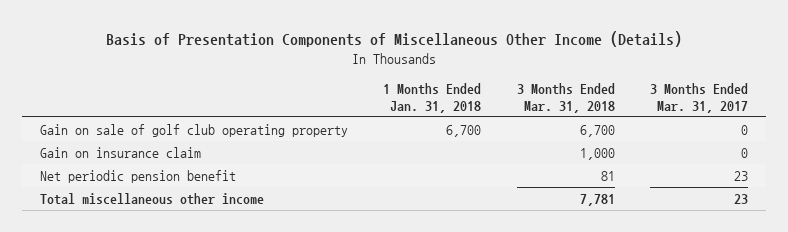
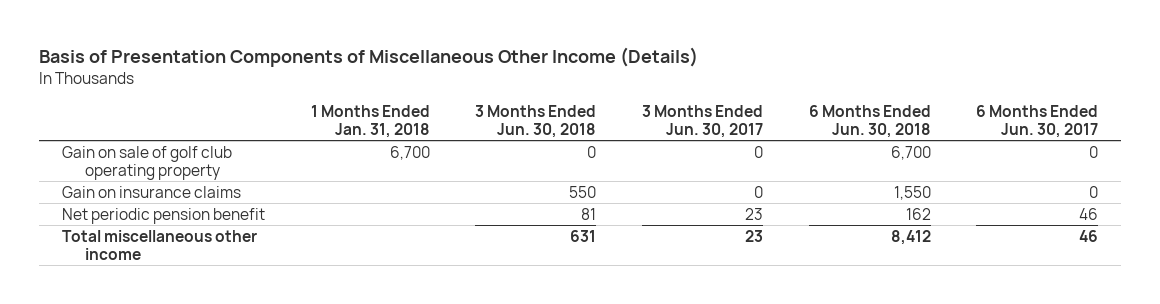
- | 1 Months Ended Jan. 31, 2018 | 3 Months Ended Mar. 31, 2018 | 3 Months Ended Mar. 31, 2017
+ | 1 Months Ended Jan. 31, 2018 | 3 Months Ended Jun. 30, 2018 | 3 Months Ended Jun. 30, 2017 | 6 Months Ended Jun. 30, 2018 | 6 Months Ended Jun. 30, 2017
- Gain on insurance claim | | 1,000 | 0
+ Gain on insurance claims | | 550 | 0 | 1,550 | 0

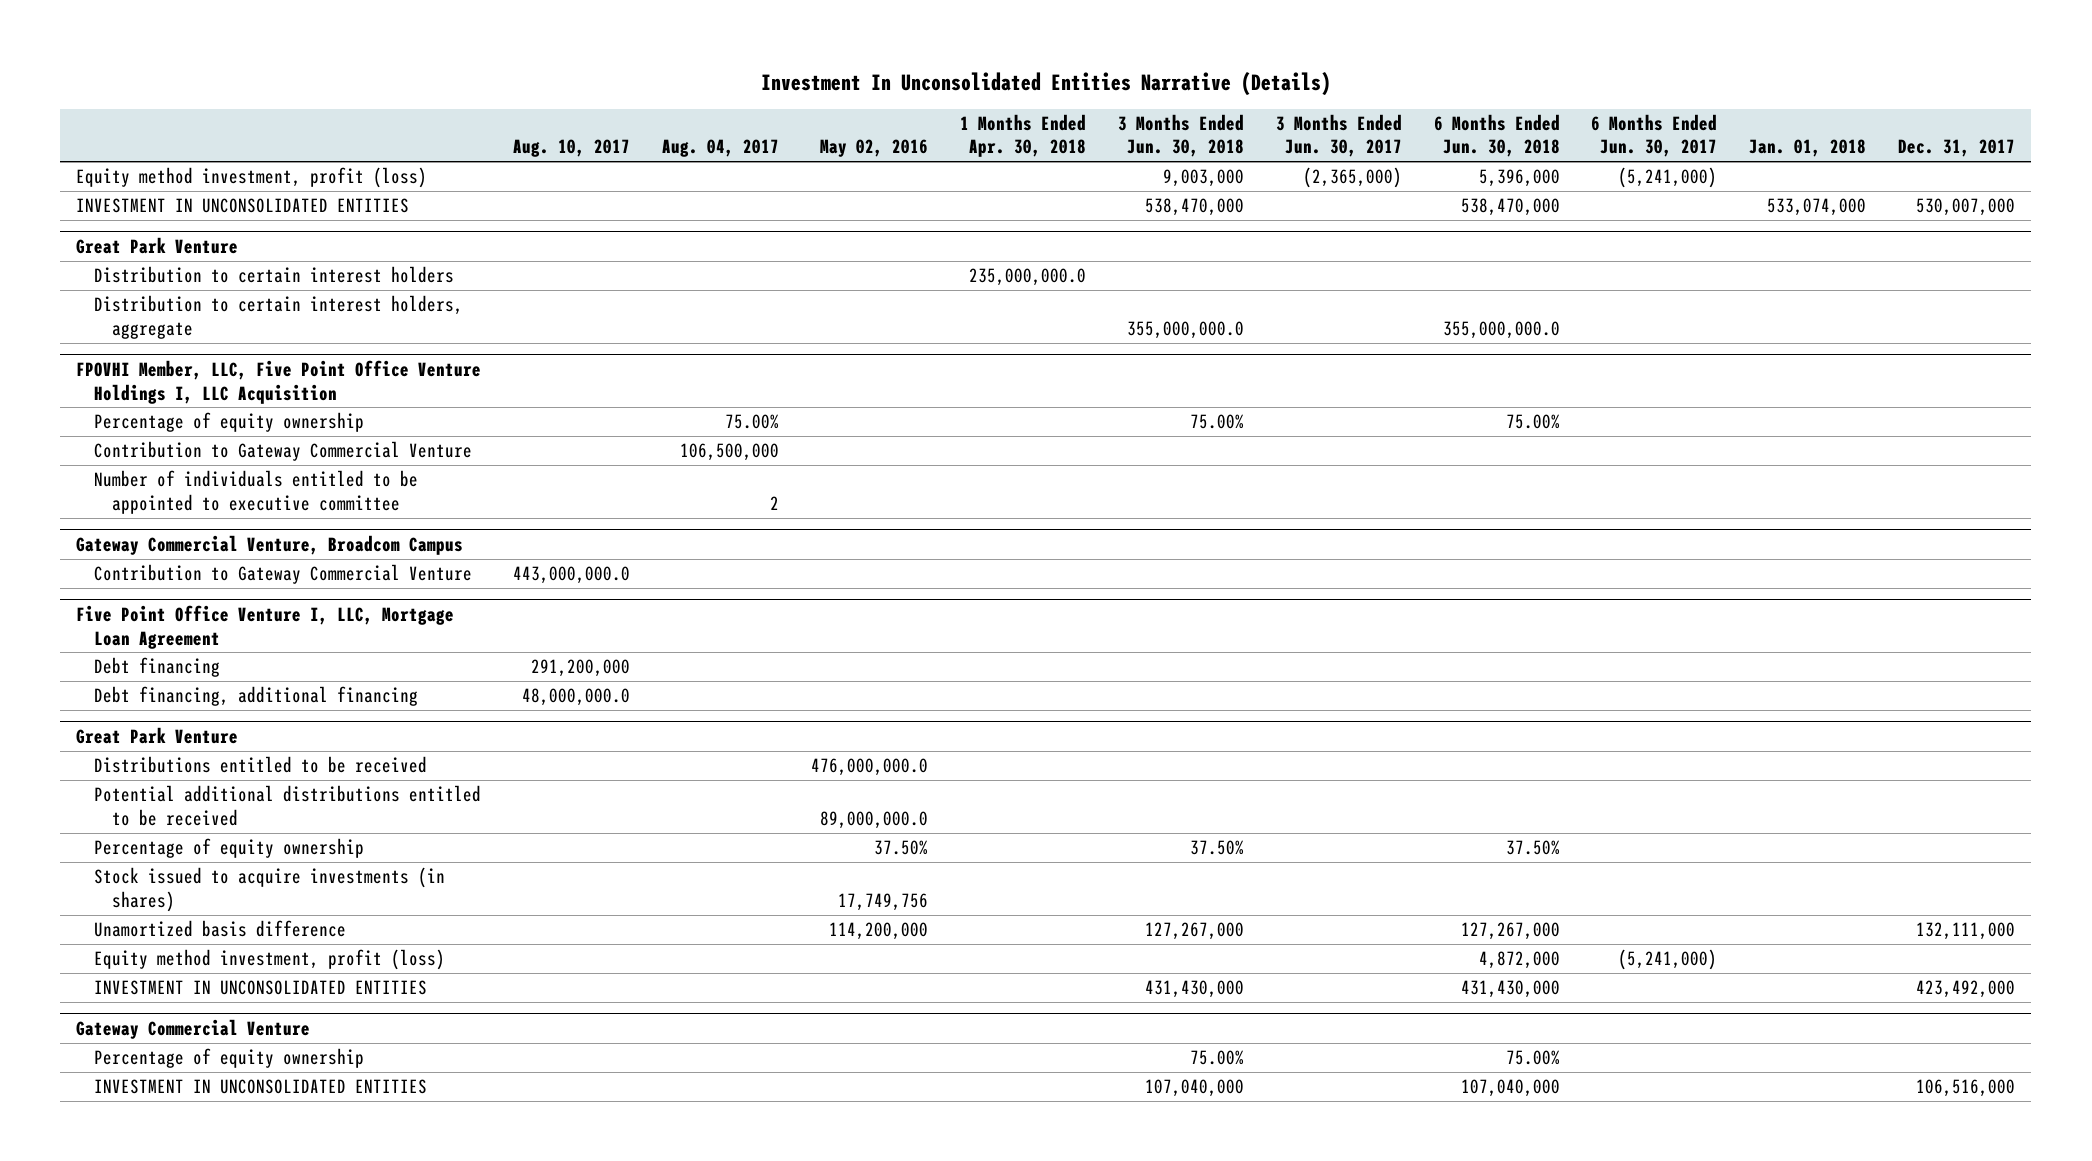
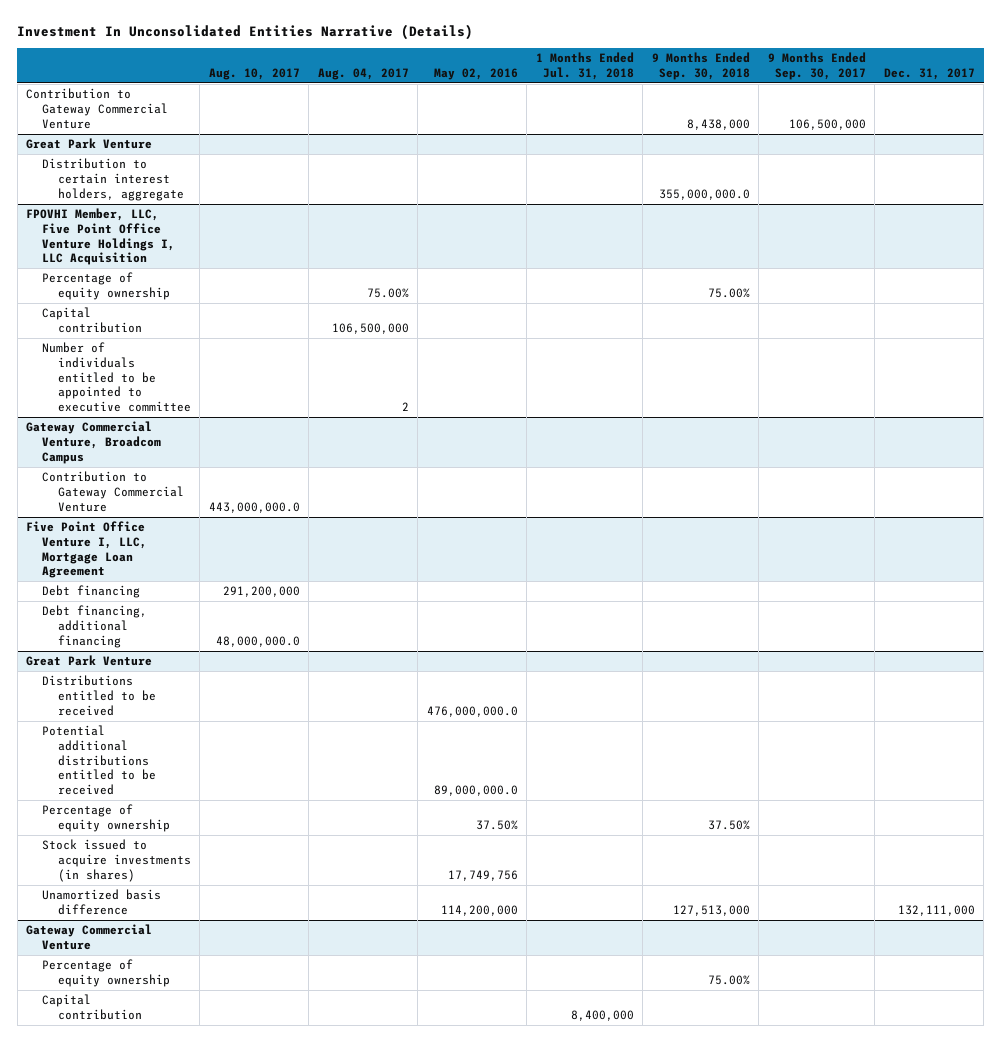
- | Aug. 10, 2017 | Aug. 04, 2017 | May 02, 2016 | 1 Months Ended Apr. 30, 2018 | 3 Months Ended Jun. 30, 2018 | 3 Months Ended Jun. 30, 2017 | 6 Months Ended Jun. 30, 2018 | 6 Months Ended Jun. 30, 2017 | Jan. 01, 2018 | Dec. 31, 2017
+ | Aug. 10, 2017 | Aug. 04, 2017 | May 02, 2016 | 1 Months Ended Jul. 31, 2018 | 9 Months Ended Sep. 30, 2018 | 9 Months Ended Sep. 30, 2017 | Dec. 31, 2017
- Equity method investment, profit (loss) | | | | | 9,003,000 | (2,365,000) | 5,396,000 | (5,241,000) | |
- INVESTMENT IN UNCONSOLIDATED ENTITIES | | | | | 538,470,000 | | 538,470,000 | | 533,074,000 | 530,007,000
+ Contribution to Gateway Commercial Venture | | | | | 8,438,000 | 106,500,000 |
@ Great Park Venture
- Distribution to certain interest holders | | | | 235,000,000.0 | | | | | |
@ FPOVHI Member, LLC, Five Point Office Venture Holdings I, LLC Acquisition
- Contribution to Gateway Commercial Venture | | 106,500,000 | | | | | | | |
+ Capital contribution | | 106,500,000 | | | | |
@ Great Park Venture
- Equity method investment, profit (loss) | | | | | | | 4,872,000 | (5,241,000) | |
- INVESTMENT IN UNCONSOLIDATED ENTITIES | | | | | 431,430,000 | | 431,430,000 | | | 423,492,000
@ Gateway Commercial Venture
- INVESTMENT IN UNCONSOLIDATED ENTITIES | | | | | 107,040,000 | | 107,040,000 | | | 106,516,000
+ Capital contribution | | | | 8,400,000 | | |

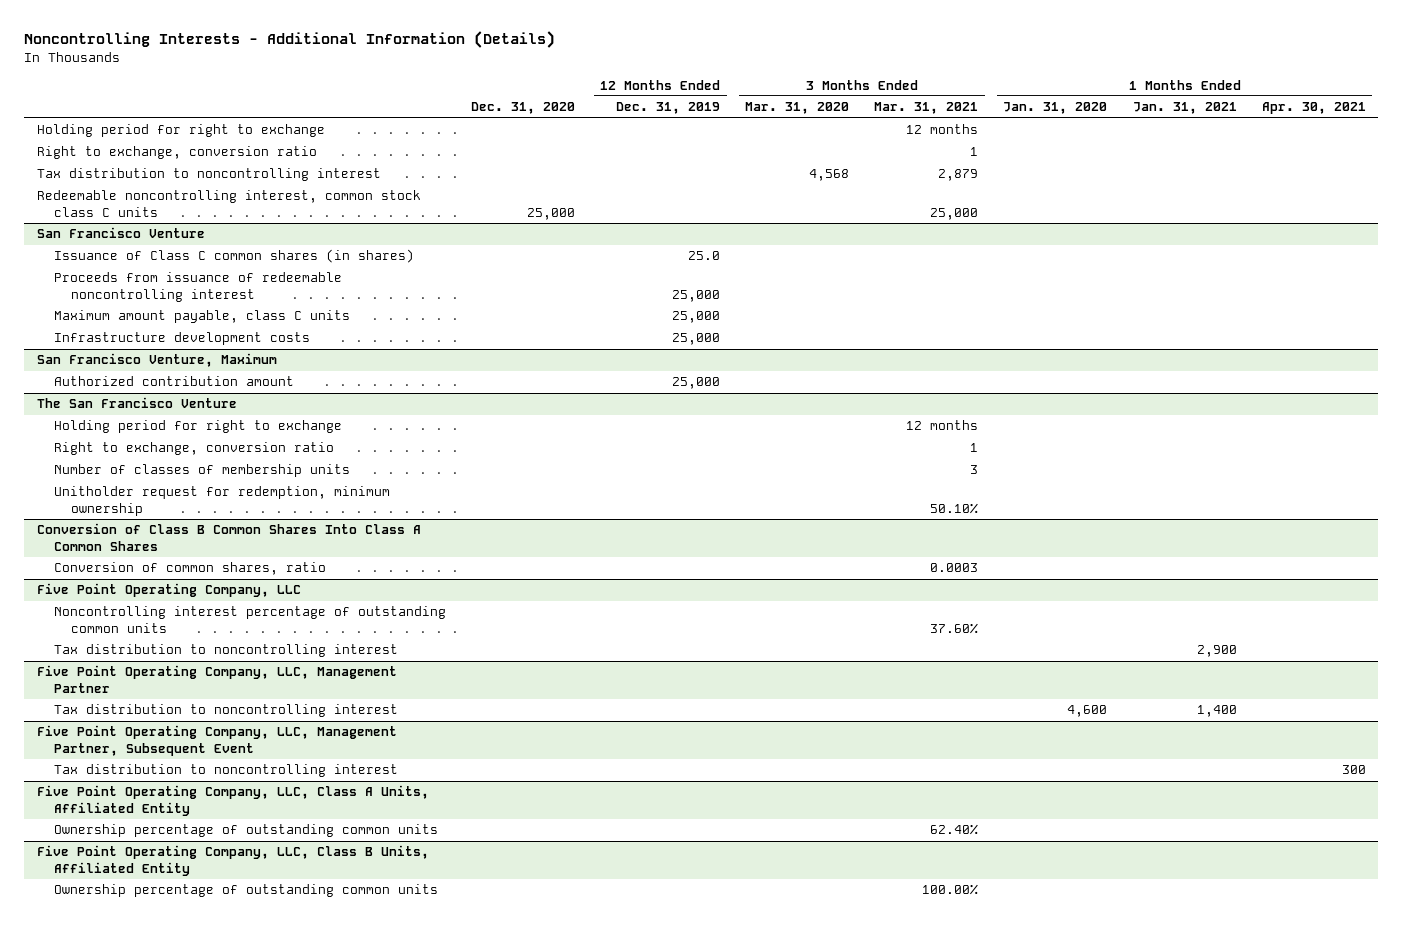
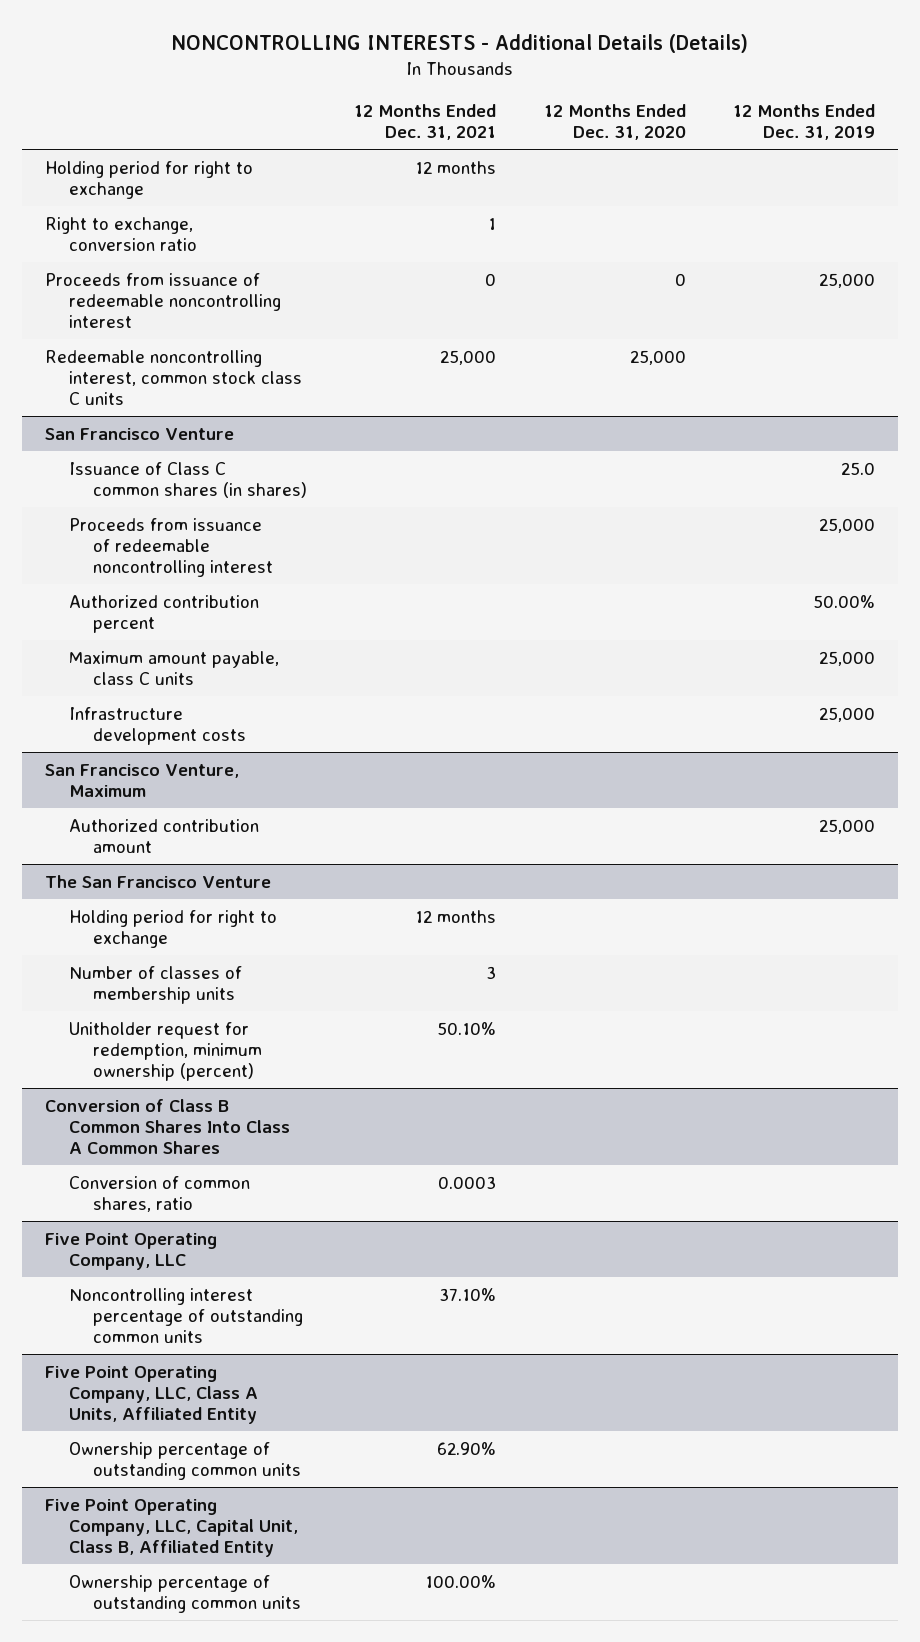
- Noncontrolling Interests - Additional Information (Details)
+ NONCONTROLLING INTERESTS - Additional Details (Details)
- | Dec. 31, 2020 | 12 Months Ended Dec. 31, 2019 | 3 Months Ended Mar. 31, 2020 | 3 Months Ended Mar. 31, 2021 | 1 Months Ended Jan. 31, 2020 | 1 Months Ended Jan. 31, 2021 | 1 Months Ended Apr. 30, 2021
+ | 12 Months Ended Dec. 31, 2021 | 12 Months Ended Dec. 31, 2020 | 12 Months Ended Dec. 31, 2019
- Tax distribution to noncontrolling interest | | | 4,568 | 2,879 | | |
+ Proceeds from issuance of redeemable noncontrolling interest | 0 | 0 | 25,000
@ San Francisco Venture
+ Authorized contribution percent | | | 50.00%
@ The San Francisco Venture
- Right to exchange, conversion ratio | | | | 1 | | |
- Unitholder request for redemption, minimum ownership | | | | 50.10% | | |
+ Unitholder request for redemption, minimum ownership (percent) | 50.10% | |
@ Five Point Operating Company, LLC
- Tax distribution to noncontrolling interest | | | | | | 2,900 |
- Five Point Operating Company, LLC, Management Partner
- Tax distribution to noncontrolling interest | | | | | 4,600 | 1,400 |
- Five Point Operating Company, LLC, Management Partner, Subsequent Event
- Tax distribution to noncontrolling interest | | | | | | | 300
- Five Point Operating Company, LLC, Class B Units, Affiliated Entity
+ Five Point Operating Company, LLC, Capital Unit, Class B, Affiliated Entity

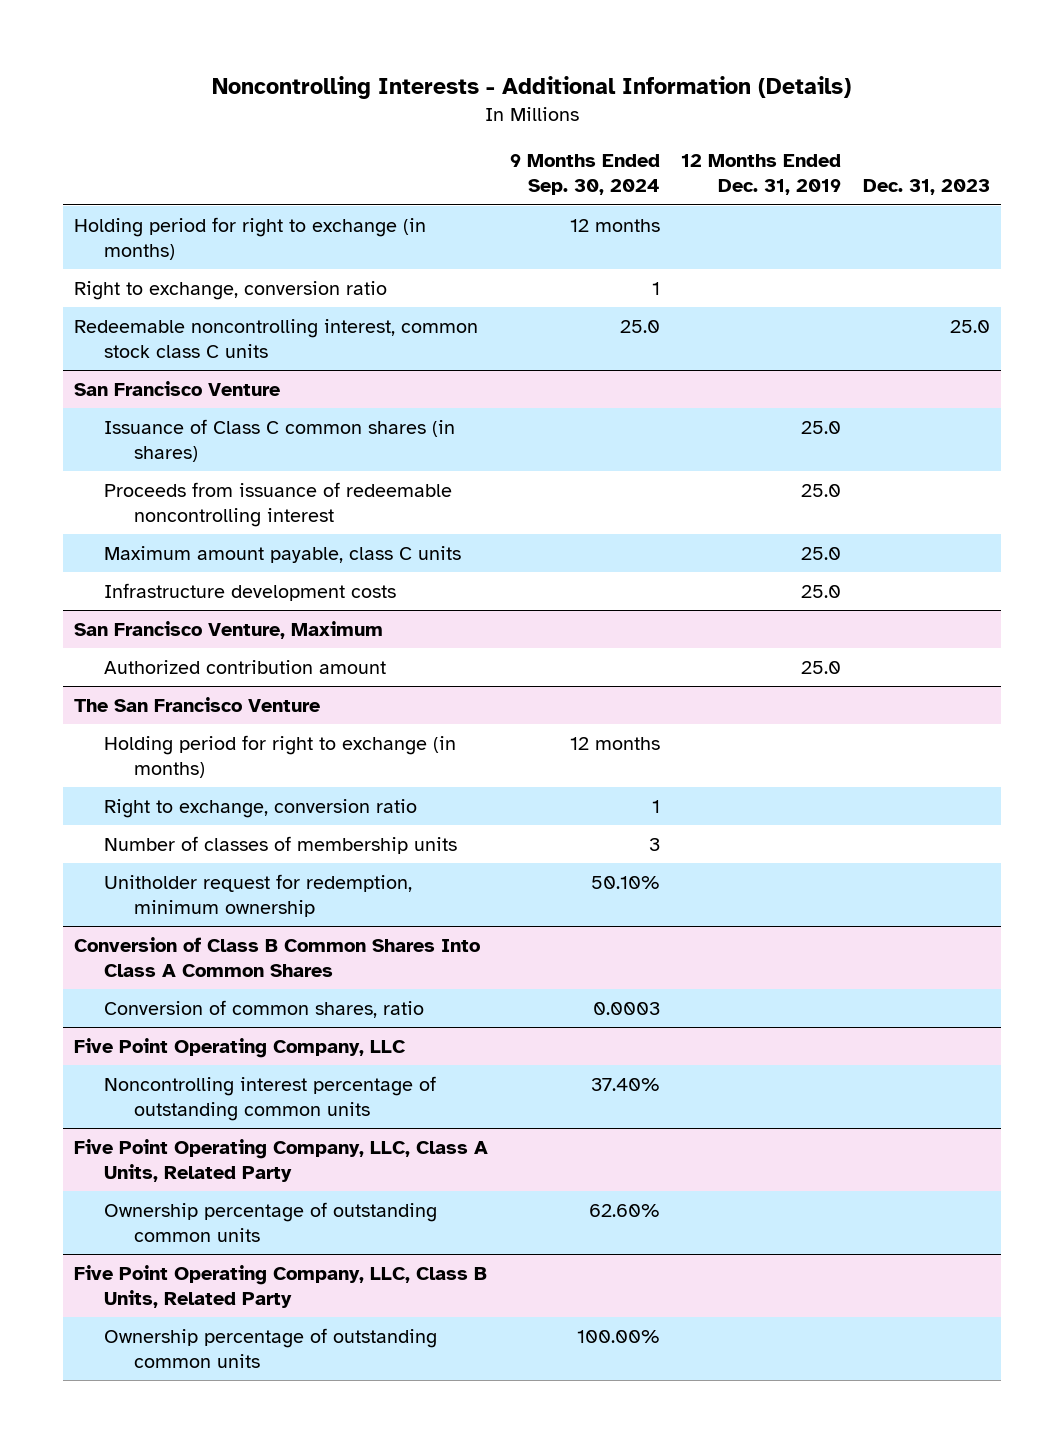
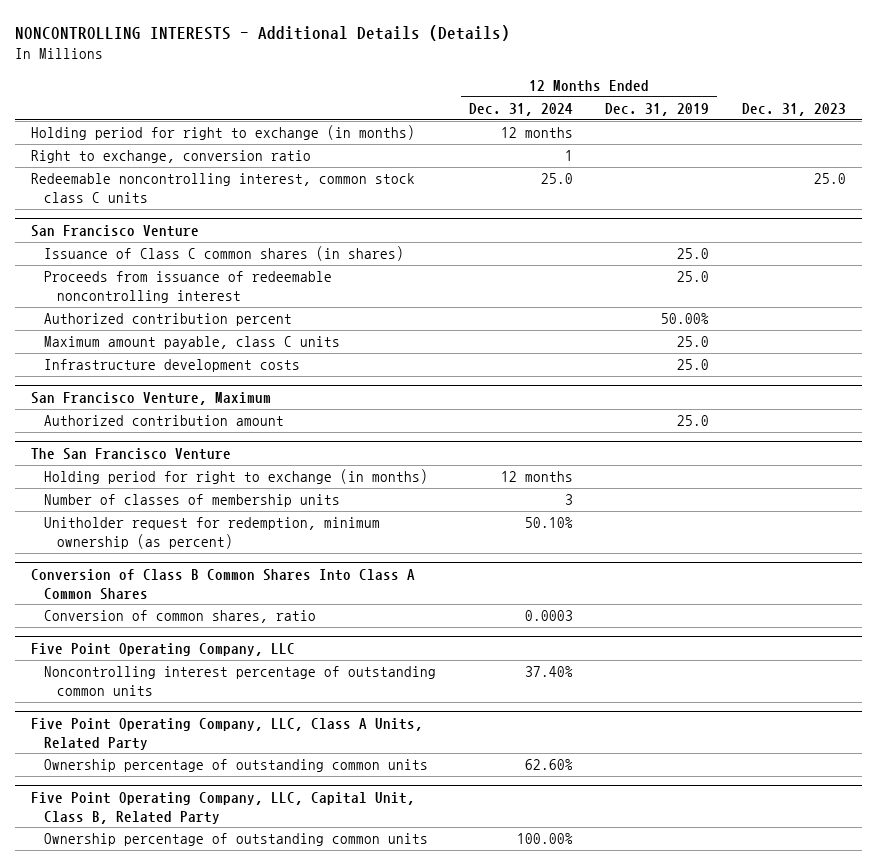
- Noncontrolling Interests - Additional Information (Details)
+ NONCONTROLLING INTERESTS - Additional Details (Details)
- | 9 Months Ended Sep. 30, 2024 | 12 Months Ended Dec. 31, 2019 | Dec. 31, 2023
+ | 12 Months Ended Dec. 31, 2024 | 12 Months Ended Dec. 31, 2019 | Dec. 31, 2023
@ San Francisco Venture
+ Authorized contribution percent | | 50.00% |
@ The San Francisco Venture
- Right to exchange, conversion ratio | 1 | |
- Unitholder request for redemption, minimum ownership | 50.10% | |
+ Unitholder request for redemption, minimum ownership (as percent) | 50.10% | |
- Five Point Operating Company, LLC, Class B Units, Related Party
+ Five Point Operating Company, LLC, Capital Unit, Class B, Related Party

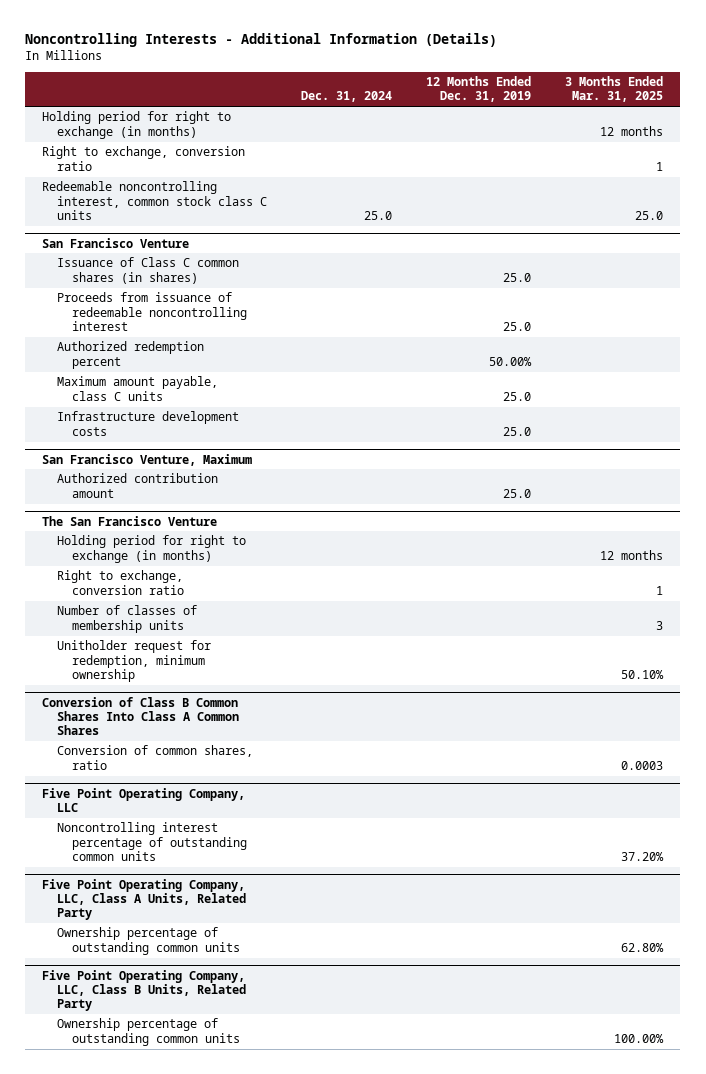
- NONCONTROLLING INTERESTS - Additional Details (Details)
+ Noncontrolling Interests - Additional Information (Details)
- | 12 Months Ended Dec. 31, 2024 | 12 Months Ended Dec. 31, 2019 | Dec. 31, 2023
+ | Dec. 31, 2024 | 12 Months Ended Dec. 31, 2019 | 3 Months Ended Mar. 31, 2025
@ San Francisco Venture
- Authorized contribution percent | | 50.00% |
+ Authorized redemption percent | | 50.00% |
@ The San Francisco Venture
+ Right to exchange, conversion ratio | | | 1
- Unitholder request for redemption, minimum ownership (as percent) | 50.10% | |
+ Unitholder request for redemption, minimum ownership | | | 50.10%
- Five Point Operating Company, LLC, Capital Unit, Class B, Related Party
+ Five Point Operating Company, LLC, Class B Units, Related Party

